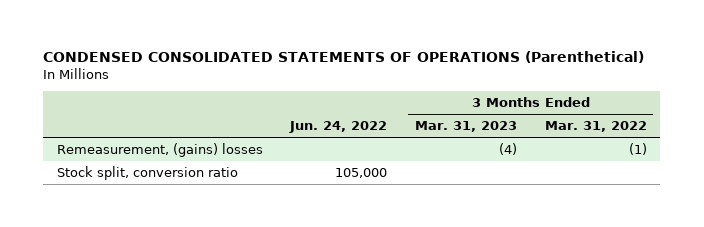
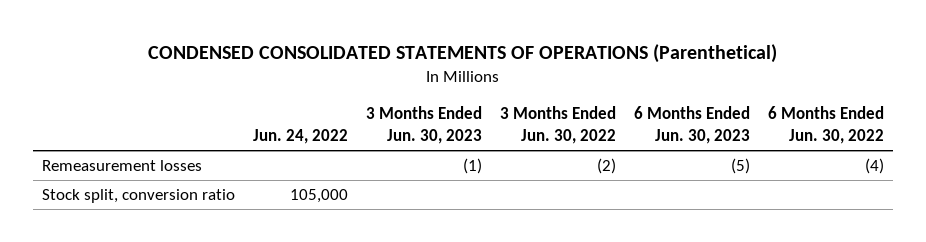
- | Jun. 24, 2022 | 3 Months Ended Mar. 31, 2023 | 3 Months Ended Mar. 31, 2022
+ | Jun. 24, 2022 | 3 Months Ended Jun. 30, 2023 | 3 Months Ended Jun. 30, 2022 | 6 Months Ended Jun. 30, 2023 | 6 Months Ended Jun. 30, 2022
- Remeasurement, (gains) losses | | (4) | (1)
+ Remeasurement losses | | (1) | (2) | (5) | (4)

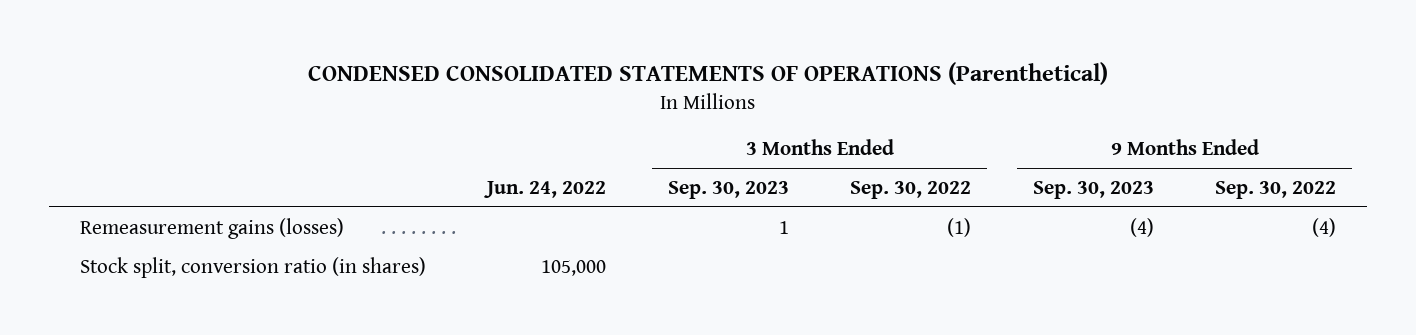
- | Jun. 24, 2022 | 3 Months Ended Jun. 30, 2023 | 3 Months Ended Jun. 30, 2022 | 6 Months Ended Jun. 30, 2023 | 6 Months Ended Jun. 30, 2022
+ | Jun. 24, 2022 | 3 Months Ended Sep. 30, 2023 | 3 Months Ended Sep. 30, 2022 | 9 Months Ended Sep. 30, 2023 | 9 Months Ended Sep. 30, 2022
- Remeasurement losses | | (1) | (2) | (5) | (4)
- Stock split, conversion ratio | 105,000 | | | |
+ Remeasurement gains (losses) | | 1 | (1) | (4) | (4)
+ Stock split, conversion ratio (in shares) | 105,000 | | | |

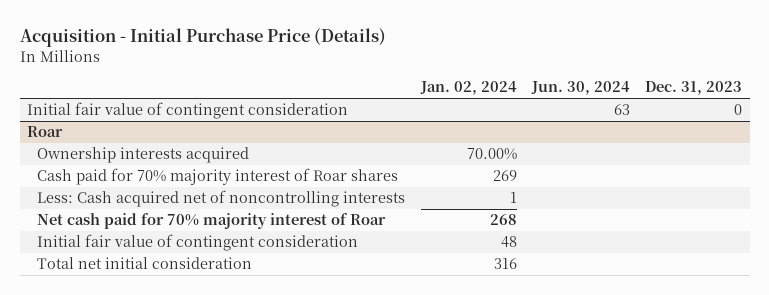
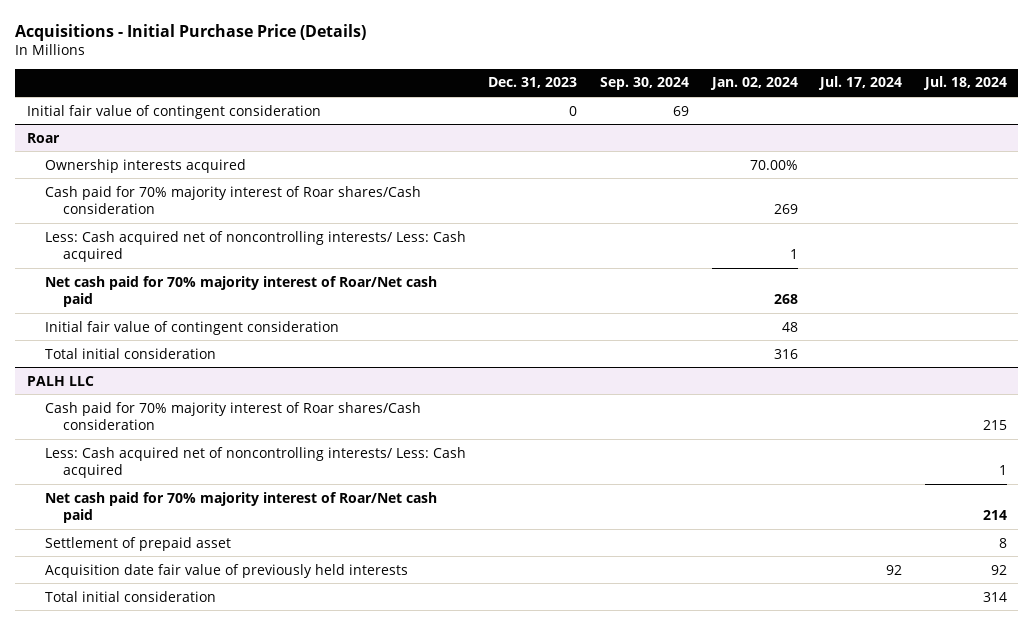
- Acquisition - Initial Purchase Price (Details)
+ Acquisitions - Initial Purchase Price (Details)
- | Jan. 02, 2024 | Jun. 30, 2024 | Dec. 31, 2023
+ | Dec. 31, 2023 | Sep. 30, 2024 | Jan. 02, 2024 | Jul. 17, 2024 | Jul. 18, 2024
@ Roar
- Cash paid for 70% majority interest of Roar shares | 269 | |
- Less: Cash acquired net of noncontrolling interests | 1 | |
- Net cash paid for 70% majority interest of Roar | 268 | |
+ Cash paid for 70% majority interest of Roar shares/Cash consideration | | | 269 | |
+ Less: Cash acquired net of noncontrolling interests/ Less: Cash acquired | | | 1 | |
+ Net cash paid for 70% majority interest of Roar/Net cash paid | | | 268 | |
- Total net initial consideration | 316 | |
+ Total initial consideration | | | 316 | |
+ PALH LLC
+ Cash paid for 70% majority interest of Roar shares/Cash consideration | | | | | 215
+ Less: Cash acquired net of noncontrolling interests/ Less: Cash acquired | | | | | 1
+ Net cash paid for 70% majority interest of Roar/Net cash paid | | | | | 214
+ Settlement of prepaid asset | | | | | 8
+ Acquisition date fair value of previously held interests | | | | 92 | 92
+ Total initial consideration | | | | | 314

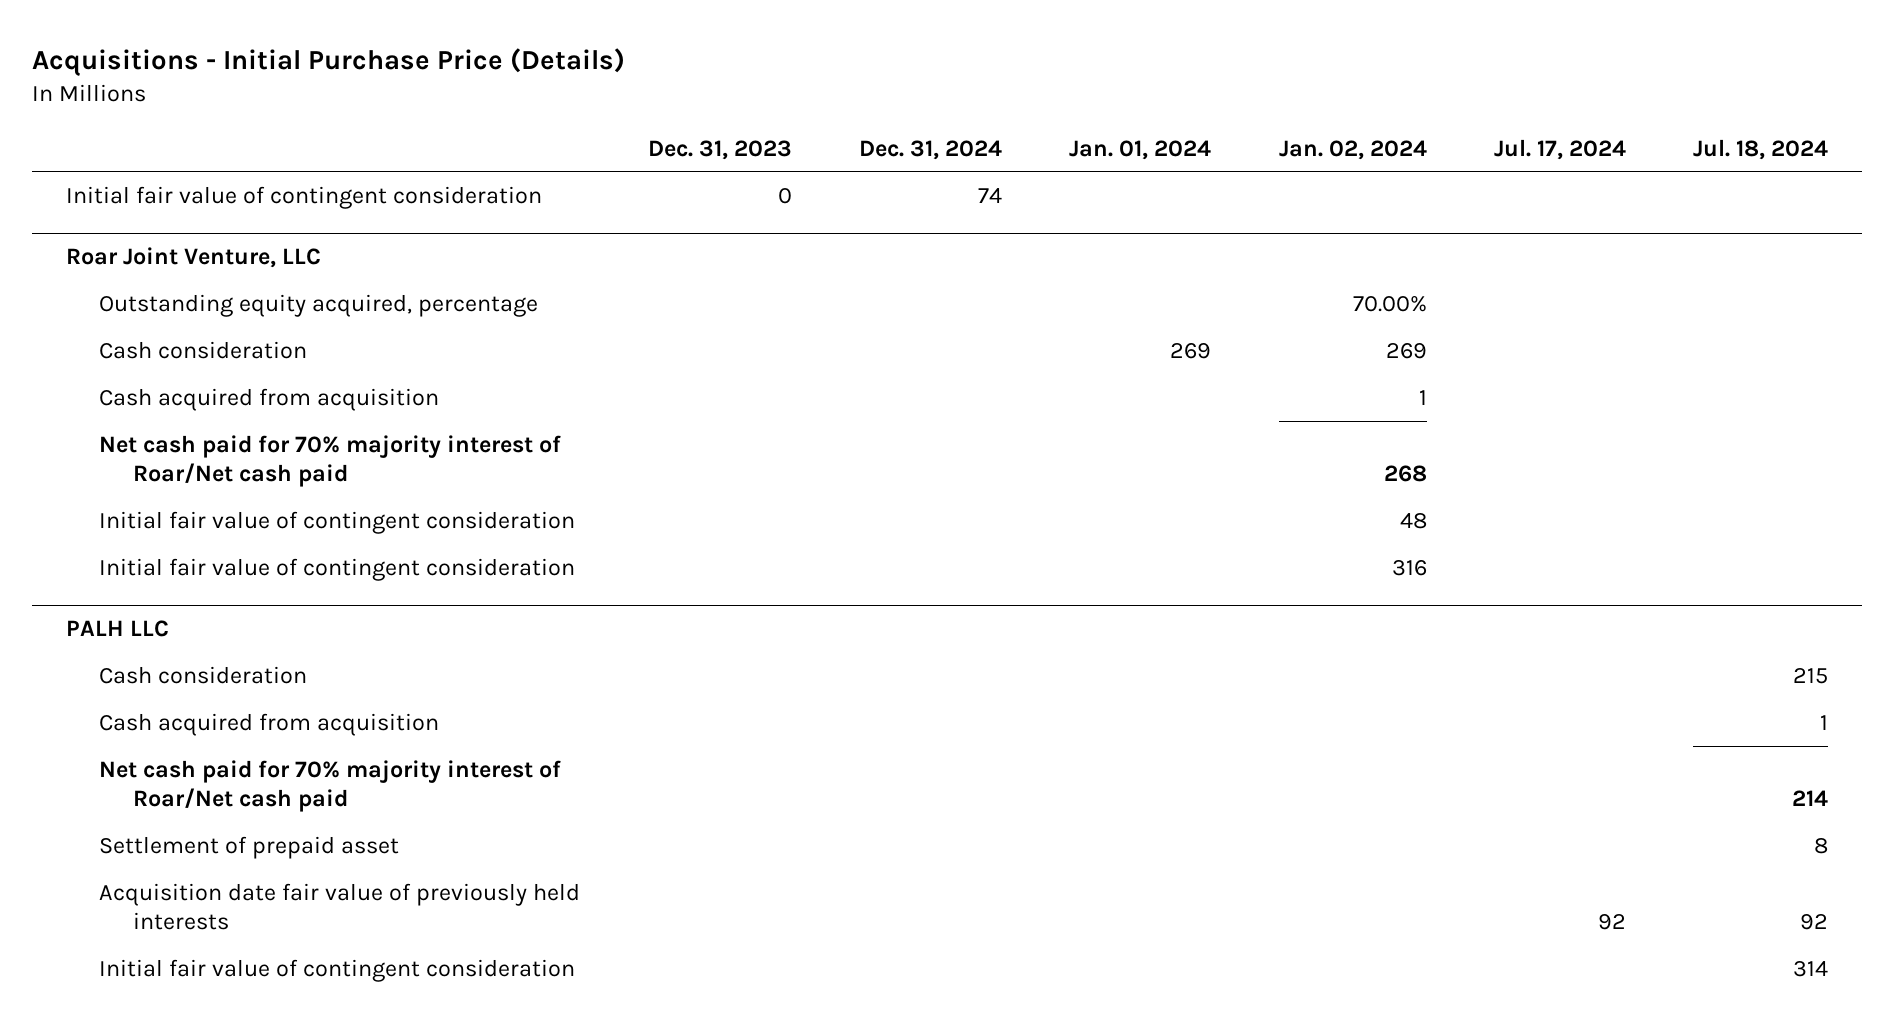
- | Dec. 31, 2023 | Sep. 30, 2024 | Jan. 02, 2024 | Jul. 17, 2024 | Jul. 18, 2024
+ | Dec. 31, 2023 | Dec. 31, 2024 | Jan. 01, 2024 | Jan. 02, 2024 | Jul. 17, 2024 | Jul. 18, 2024
- Roar
- Ownership interests acquired | | | 70.00% | |
- Cash paid for 70% majority interest of Roar shares/Cash consideration | | | 269 | |
- Less: Cash acquired net of noncontrolling interests/ Less: Cash acquired | | | 1 | |
+ Roar Joint Venture, LLC
+ Outstanding equity acquired, percentage | | | | 70.00% | |
+ Cash consideration | | | 269 | 269 | |
+ Cash acquired from acquisition | | | | 1 | |
- Total initial consideration | | | 316 | |
+ Initial fair value of contingent consideration | | | | 316 | |
@ PALH LLC
- Cash paid for 70% majority interest of Roar shares/Cash consideration | | | | | 215
- Less: Cash acquired net of noncontrolling interests/ Less: Cash acquired | | | | | 1
+ Cash consideration | | | | | | 215
+ Cash acquired from acquisition | | | | | | 1
- Total initial consideration | | | | | 314
+ Initial fair value of contingent consideration | | | | | | 314

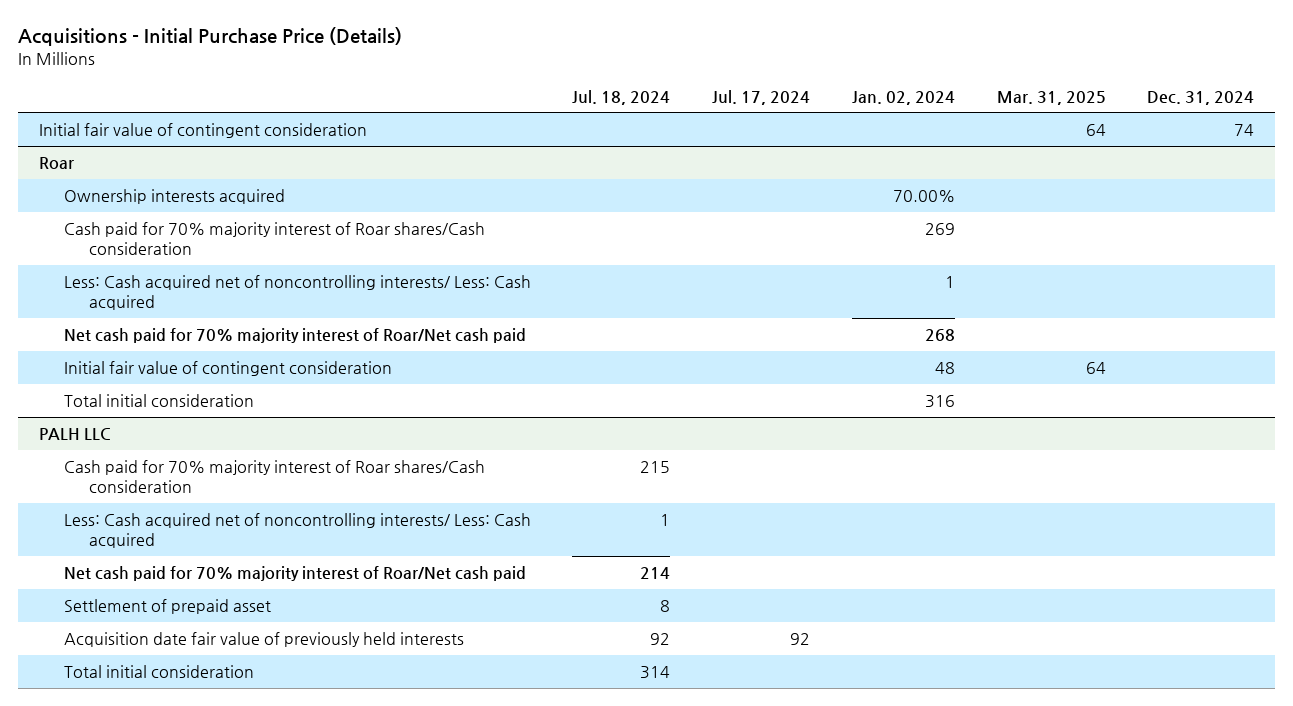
- | Dec. 31, 2023 | Dec. 31, 2024 | Jan. 01, 2024 | Jan. 02, 2024 | Jul. 17, 2024 | Jul. 18, 2024
+ | Jul. 18, 2024 | Jul. 17, 2024 | Jan. 02, 2024 | Mar. 31, 2025 | Dec. 31, 2024
- Roar Joint Venture, LLC
- Outstanding equity acquired, percentage | | | | 70.00% | |
- Cash consideration | | | 269 | 269 | |
- Cash acquired from acquisition | | | | 1 | |
+ Roar
+ Ownership interests acquired | | | 70.00% | |
+ Cash paid for 70% majority interest of Roar shares/Cash consideration | | | 269 | |
+ Less: Cash acquired net of noncontrolling interests/ Less: Cash acquired | | | 1 | |
- Initial fair value of contingent consideration | | | | 316 | |
+ Total initial consideration | | | 316 | |
@ PALH LLC
- Cash consideration | | | | | | 215
- Cash acquired from acquisition | | | | | | 1
+ Cash paid for 70% majority interest of Roar shares/Cash consideration | 215 | | | |
+ Less: Cash acquired net of noncontrolling interests/ Less: Cash acquired | 1 | | | |
- Initial fair value of contingent consideration | | | | | | 314
+ Total initial consideration | 314 | | | |

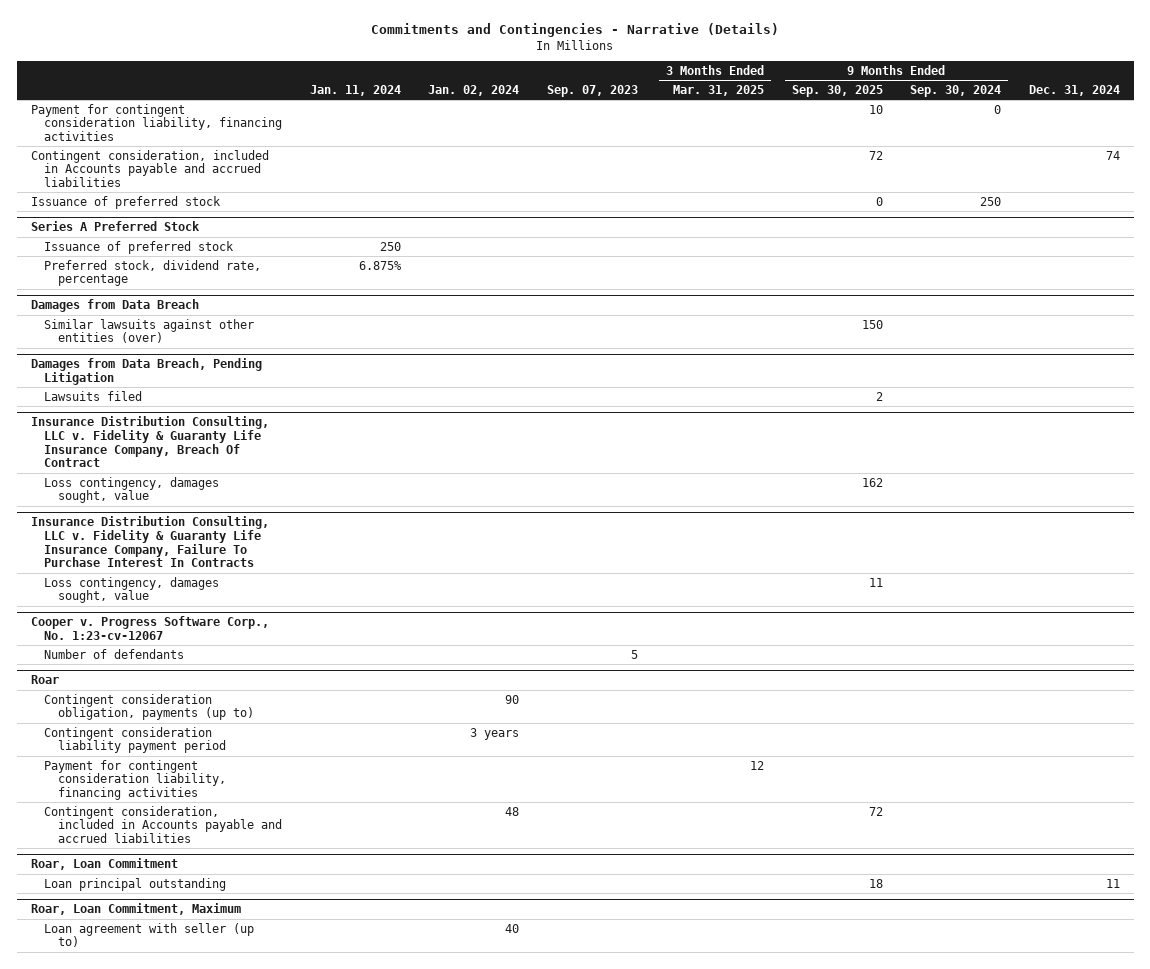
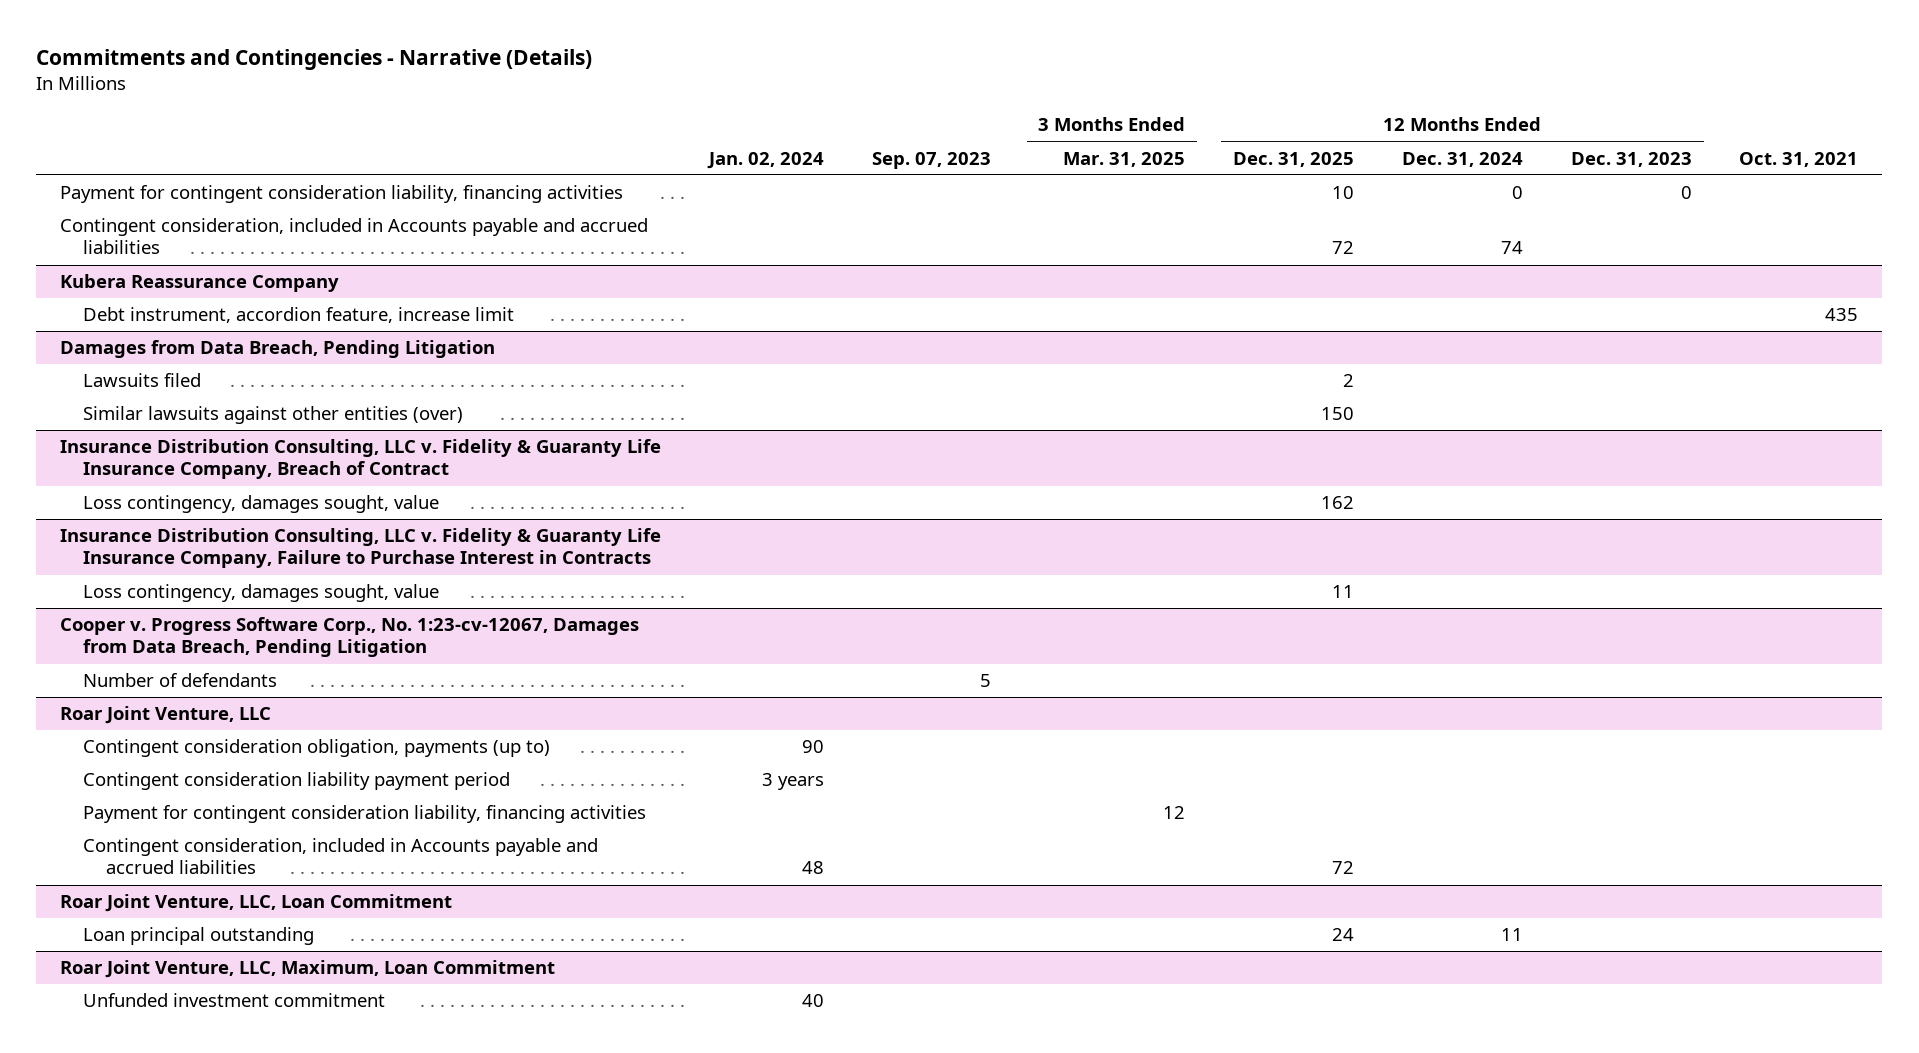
- | Jan. 11, 2024 | Jan. 02, 2024 | Sep. 07, 2023 | 3 Months Ended Mar. 31, 2025 | 9 Months Ended Sep. 30, 2025 | 9 Months Ended Sep. 30, 2024 | Dec. 31, 2024
+ | Jan. 02, 2024 | Sep. 07, 2023 | 3 Months Ended Mar. 31, 2025 | 12 Months Ended Dec. 31, 2025 | 12 Months Ended Dec. 31, 2024 | 12 Months Ended Dec. 31, 2023 | Oct. 31, 2021
- Issuance of preferred stock | | | | | 0 | 250 |
- Series A Preferred Stock
- Issuance of preferred stock | 250 | | | | | |
- Preferred stock, dividend rate, percentage | 6.875% | | | | | |
- Damages from Data Breach
- Similar lawsuits against other entities (over) | | | | | 150 | |
+ Kubera Reassurance Company
+ Debt instrument, accordion feature, increase limit | | | | | | | 435
- Insurance Distribution Consulting, LLC v. Fidelity & Guaranty Life Insurance Company, Breach Of Contract
@ Damages from Data Breach, Pending Litigation
+ Similar lawsuits against other entities (over) | | | | 150 | | |
+ Insurance Distribution Consulting, LLC v. Fidelity & Guaranty Life Insurance Company, Breach of Contract
- Insurance Distribution Consulting, LLC v. Fidelity & Guaranty Life Insurance Company, Failure To Purchase Interest In Contracts
+ Insurance Distribution Consulting, LLC v. Fidelity & Guaranty Life Insurance Company, Failure to Purchase Interest in Contracts
- Cooper v. Progress Software Corp., No. 1:23-cv-12067
+ Cooper v. Progress Software Corp., No. 1:23-cv-12067, Damages from Data Breach, Pending Litigation
- Roar
+ Roar Joint Venture, LLC
- Roar, Loan Commitment
+ Roar Joint Venture, LLC, Loan Commitment
- Roar, Loan Commitment, Maximum
- Loan agreement with seller (up to) | | 40 | | | | |
+ Roar Joint Venture, LLC, Maximum, Loan Commitment
+ Unfunded investment commitment | 40 | | | | | |

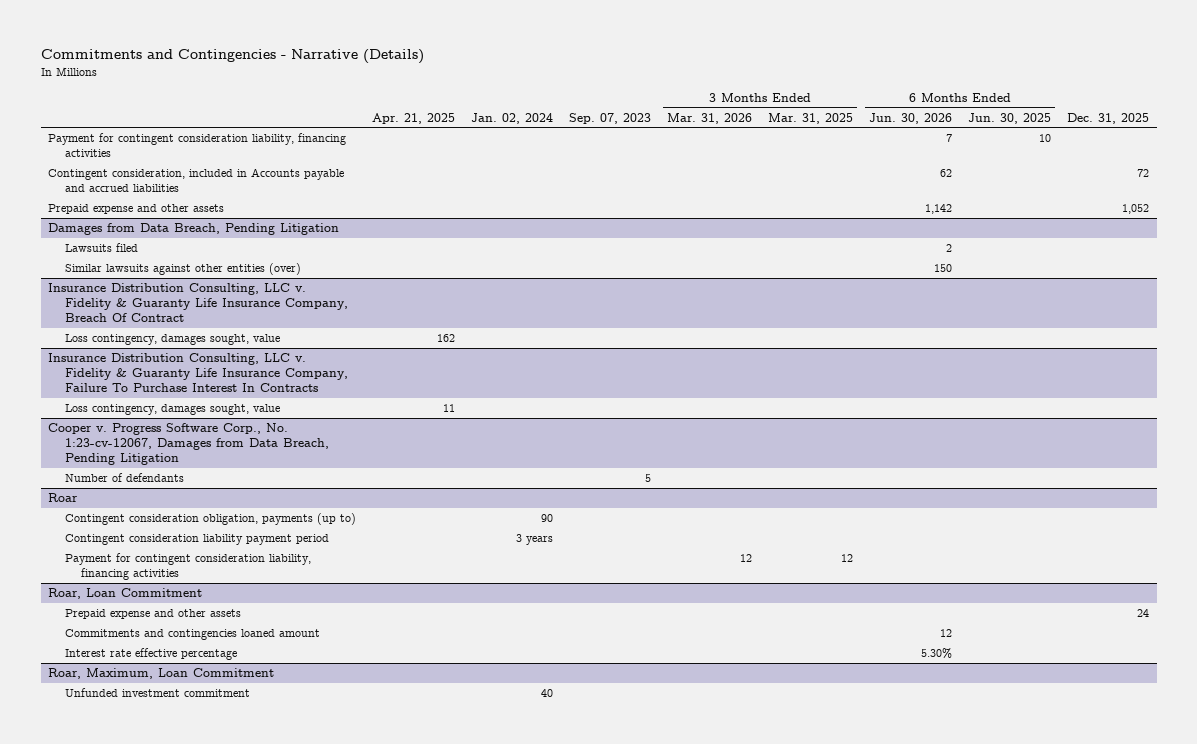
- | Jan. 02, 2024 | Sep. 07, 2023 | 3 Months Ended Mar. 31, 2025 | 12 Months Ended Dec. 31, 2025 | 12 Months Ended Dec. 31, 2024 | 12 Months Ended Dec. 31, 2023 | Oct. 31, 2021
+ | Apr. 21, 2025 | Jan. 02, 2024 | Sep. 07, 2023 | 3 Months Ended Mar. 31, 2026 | 3 Months Ended Mar. 31, 2025 | 6 Months Ended Jun. 30, 2026 | 6 Months Ended Jun. 30, 2025 | Dec. 31, 2025
- Kubera Reassurance Company
- Debt instrument, accordion feature, increase limit | | | | | | | 435
+ Prepaid expense and other assets | | | | | | 1,142 | | 1,052
- Insurance Distribution Consulting, LLC v. Fidelity & Guaranty Life Insurance Company, Breach of Contract
+ Insurance Distribution Consulting, LLC v. Fidelity & Guaranty Life Insurance Company, Breach Of Contract
- Insurance Distribution Consulting, LLC v. Fidelity & Guaranty Life Insurance Company, Failure to Purchase Interest in Contracts
+ Insurance Distribution Consulting, LLC v. Fidelity & Guaranty Life Insurance Company, Failure To Purchase Interest In Contracts
- Roar Joint Venture, LLC
+ Roar
- Contingent consideration, included in Accounts payable and accrued liabilities | 48 | | | 72 | | |
- Roar Joint Venture, LLC, Loan Commitment
- Loan principal outstanding | | | | 24 | 11 | |
- Roar Joint Venture, LLC, Maximum, Loan Commitment
+ Roar, Loan Commitment
+ Prepaid expense and other assets | | | | | | | | 24
+ Commitments and contingencies loaned amount | | | | | | 12 | |
+ Interest rate effective percentage | | | | | | 5.30% | |
+ Roar, Maximum, Loan Commitment

